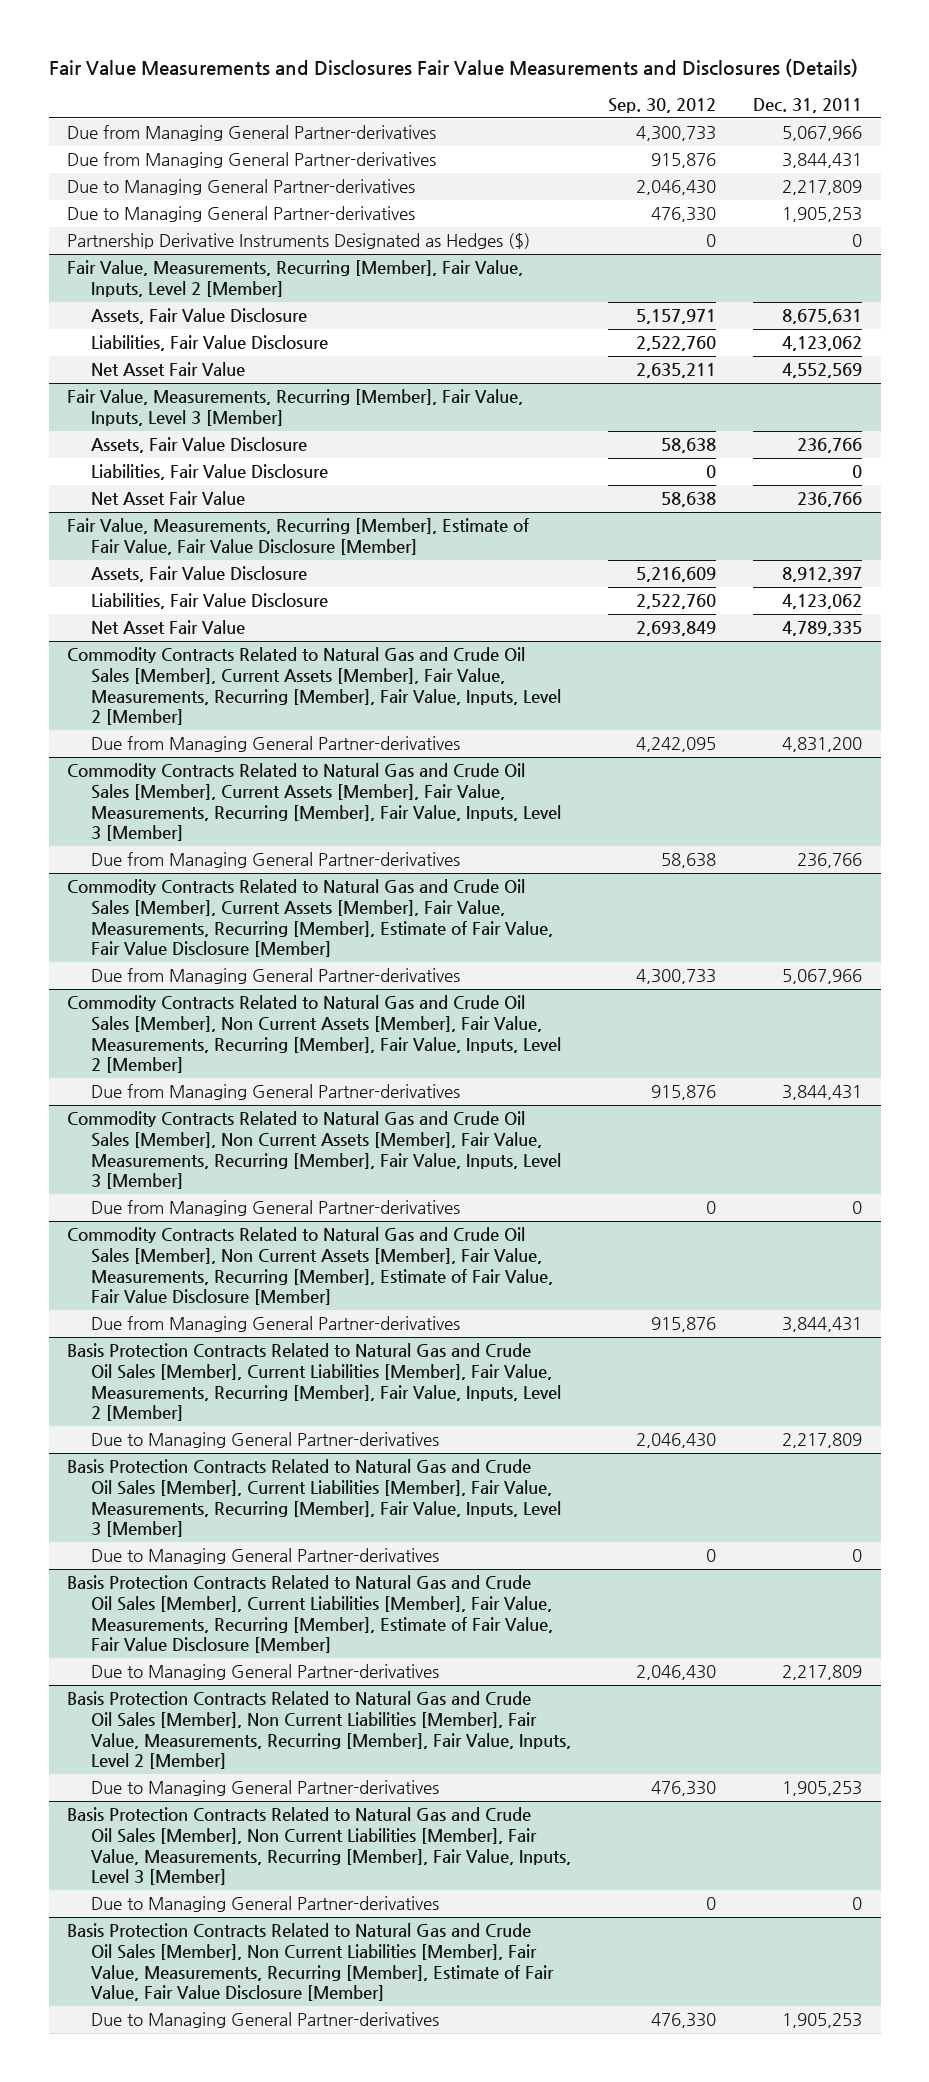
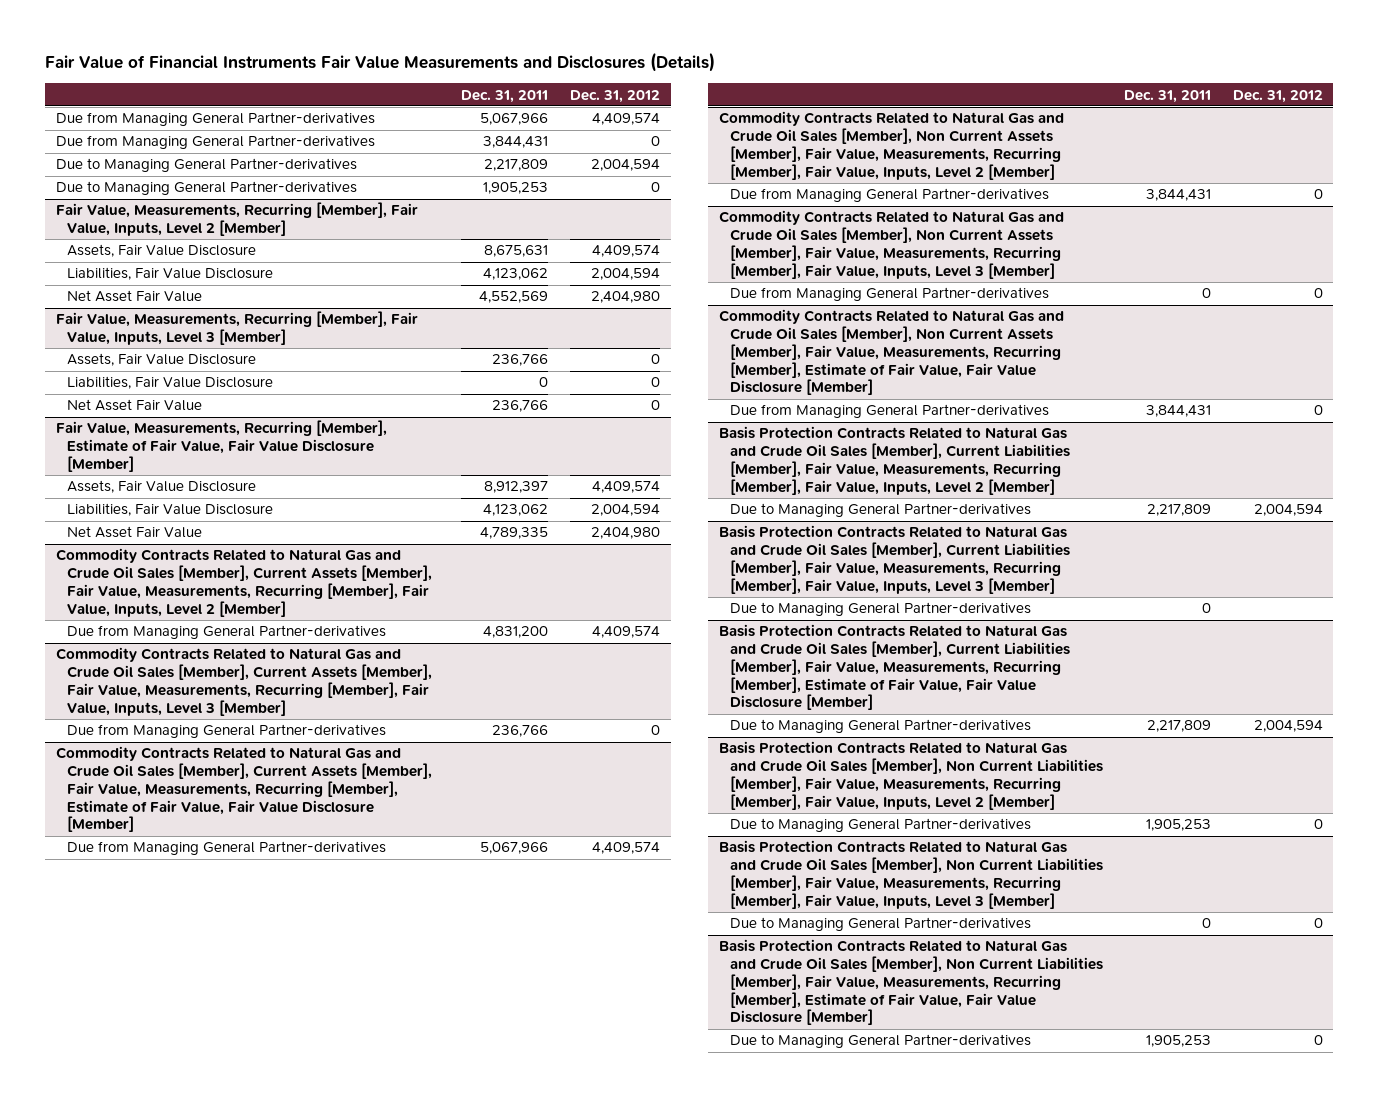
- Fair Value Measurements and Disclosures Fair Value Measurements and Disclosures (Details)
+ Fair Value of Financial Instruments Fair Value Measurements and Disclosures (Details)
- | Sep. 30, 2012 | Dec. 31, 2011
+ | Dec. 31, 2011 | Dec. 31, 2012
- Partnership Derivative Instruments Designated as Hedges ($) | 0 | 0

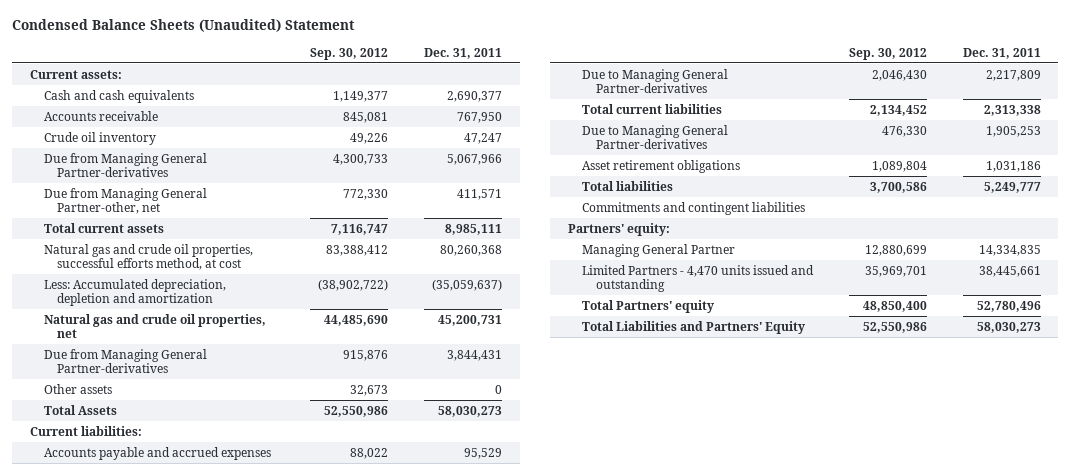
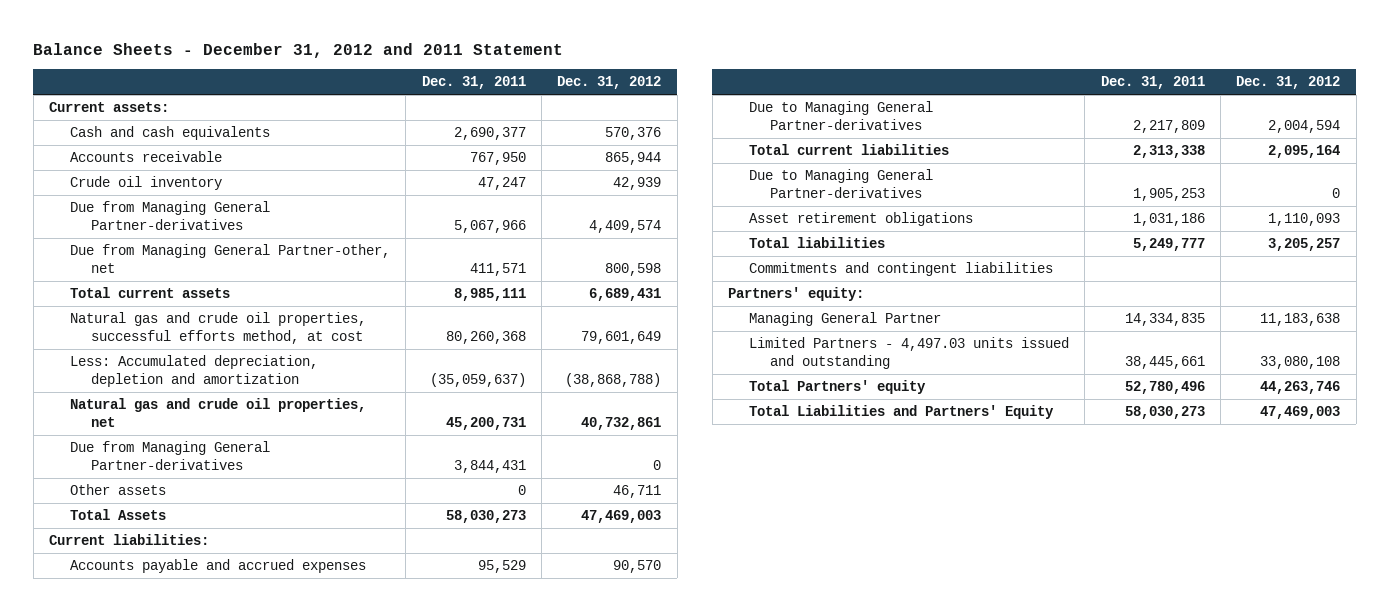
- Condensed Balance Sheets (Unaudited) Statement
+ Balance Sheets - December 31, 2012 and 2011 Statement
- | Sep. 30, 2012 | Dec. 31, 2011
+ | Dec. 31, 2011 | Dec. 31, 2012
- Limited Partners - 4,470 units issued and outstanding | 35,969,701 | 38,445,661
+ Limited Partners - 4,497.03 units issued and outstanding | 38,445,661 | 33,080,108

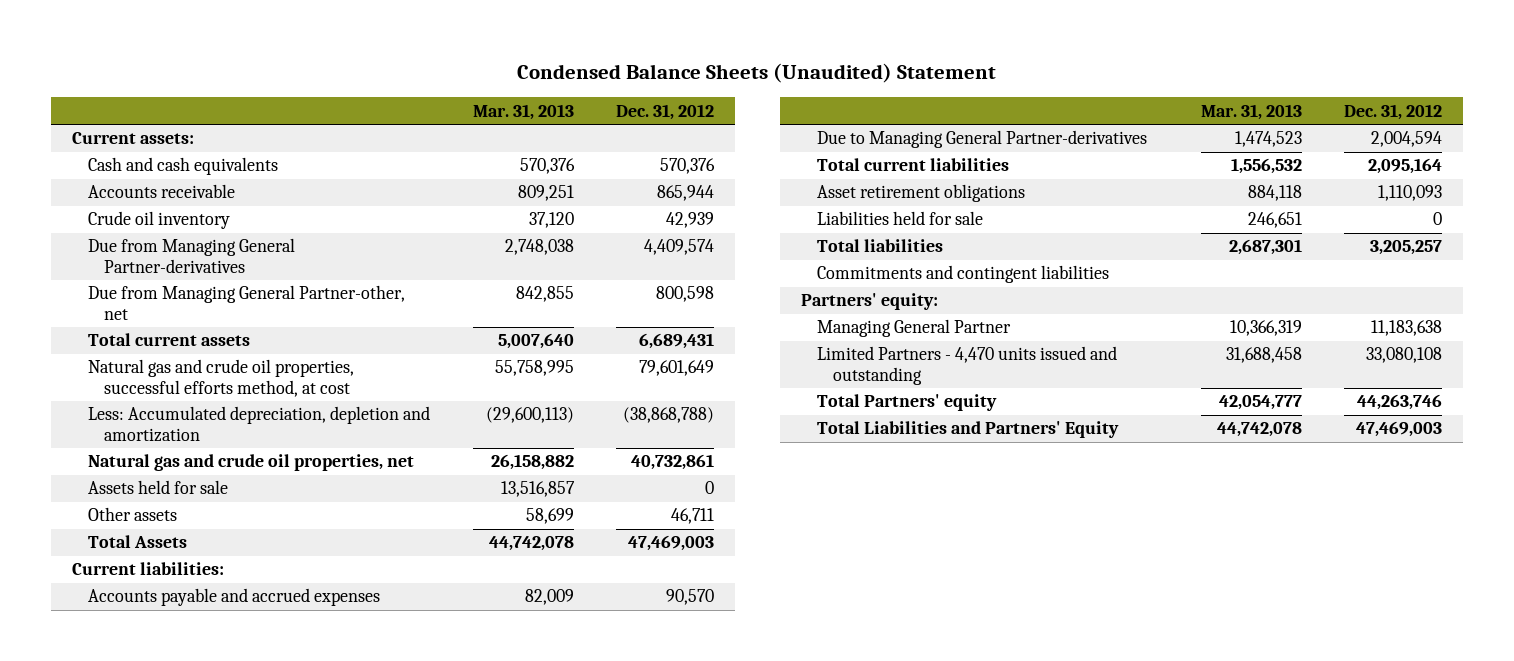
- Balance Sheets - December 31, 2012 and 2011 Statement
+ Condensed Balance Sheets (Unaudited) Statement
- | Dec. 31, 2011 | Dec. 31, 2012
+ | Mar. 31, 2013 | Dec. 31, 2012
- Due from Managing General Partner-derivatives | 3,844,431 | 0
+ Assets held for sale | 13,516,857 | 0
- Due to Managing General Partner-derivatives | 1,905,253 | 0
+ Liabilities held for sale | 246,651 | 0
- Limited Partners - 4,497.03 units issued and outstanding | 38,445,661 | 33,080,108
+ Limited Partners - 4,470 units issued and outstanding | 31,688,458 | 33,080,108

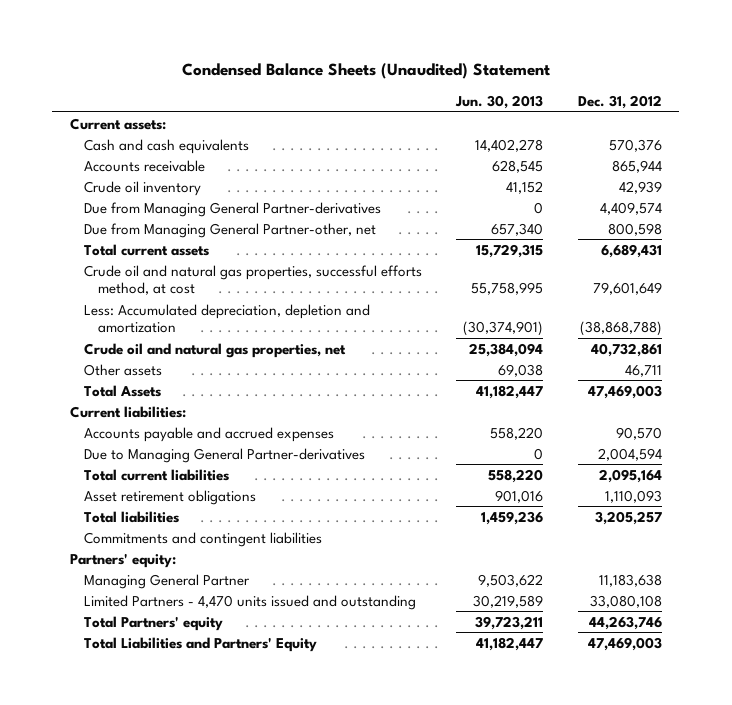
- | Mar. 31, 2013 | Dec. 31, 2012
+ | Jun. 30, 2013 | Dec. 31, 2012
- Natural gas and crude oil properties, successful efforts method, at cost | 55,758,995 | 79,601,649
+ Crude oil and natural gas properties, successful efforts method, at cost | 55,758,995 | 79,601,649
- Natural gas and crude oil properties, net | 26,158,882 | 40,732,861
- Assets held for sale | 13,516,857 | 0
+ Crude oil and natural gas properties, net | 25,384,094 | 40,732,861
- Liabilities held for sale | 246,651 | 0

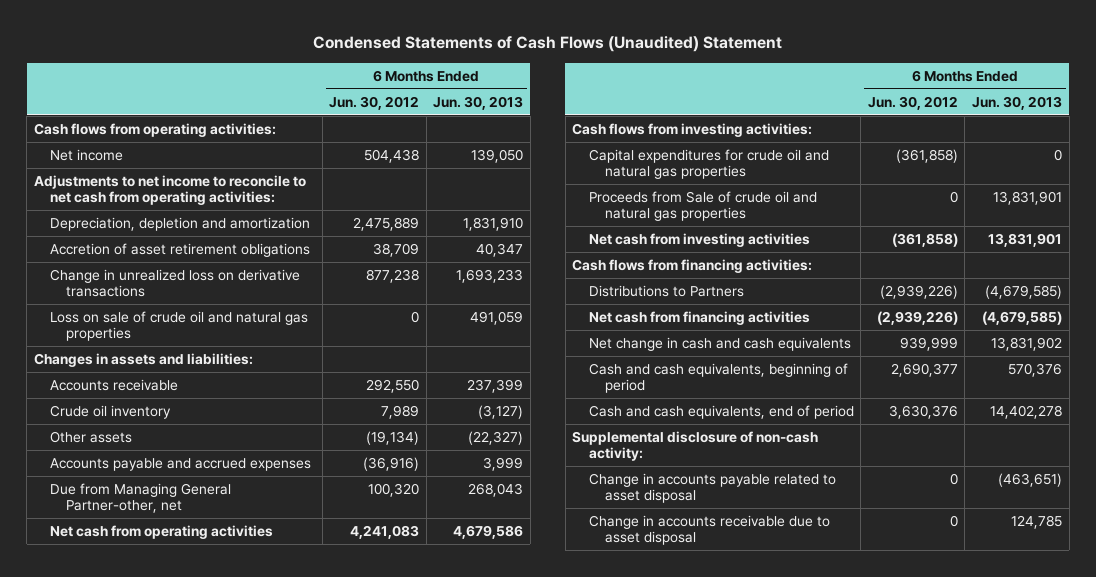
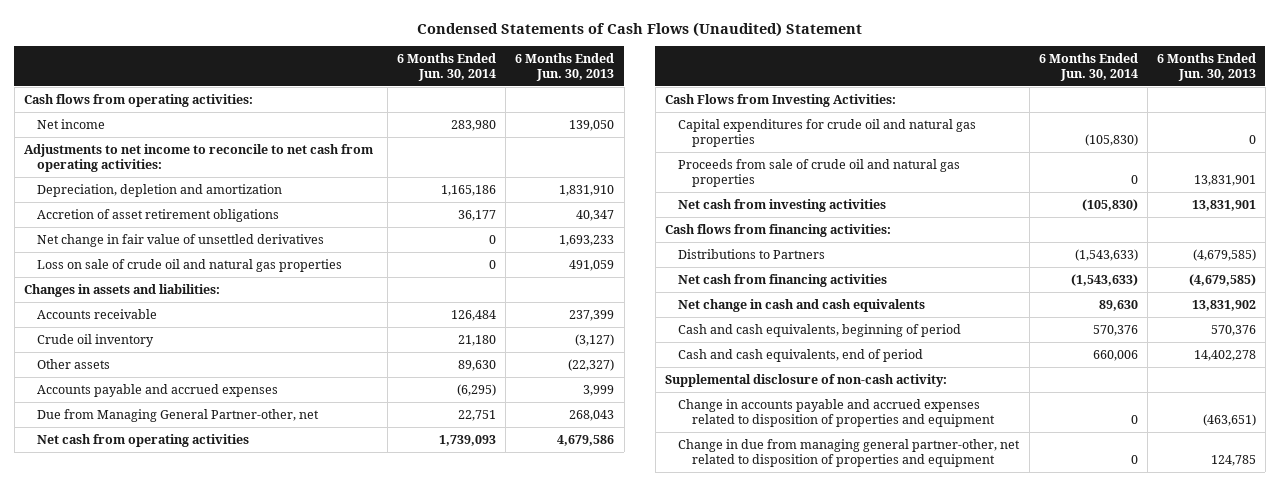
- | 6 Months Ended Jun. 30, 2012 | 6 Months Ended Jun. 30, 2013
+ | 6 Months Ended Jun. 30, 2014 | 6 Months Ended Jun. 30, 2013
- Change in unrealized loss on derivative transactions | 877,238 | 1,693,233
+ Net change in fair value of unsettled derivatives | 0 | 1,693,233
- Cash flows from investing activities:
+ Cash Flows from Investing Activities:
- Proceeds from Sale of crude oil and natural gas properties | 0 | 13,831,901
+ Proceeds from sale of crude oil and natural gas properties | 0 | 13,831,901
- Change in accounts payable related to asset disposal | 0 | (463,651)
- Change in accounts receivable due to asset disposal | 0 | 124,785
+ Change in accounts payable and accrued expenses related to disposition of properties and equipment | 0 | (463,651)
+ Change in due from managing general partner-other, net related to disposition of properties and equipment | 0 | 124,785

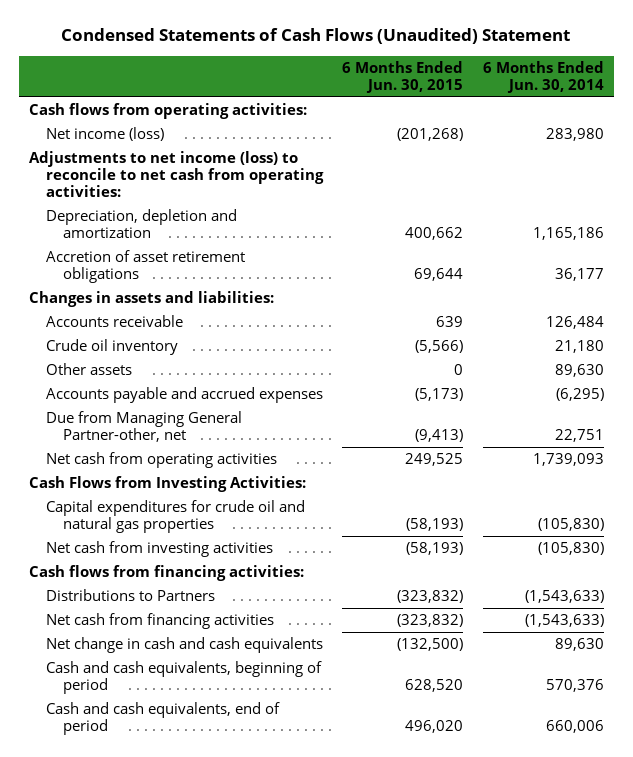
- | 6 Months Ended Jun. 30, 2014 | 6 Months Ended Jun. 30, 2013
+ | 6 Months Ended Jun. 30, 2015 | 6 Months Ended Jun. 30, 2014
- Net income | 283,980 | 139,050
- Adjustments to net income to reconcile to net cash from operating activities:
+ Net income (loss) | (201,268) | 283,980
+ Adjustments to net income (loss) to reconcile to net cash from operating activities:
- Net change in fair value of unsettled derivatives | 0 | 1,693,233
- Loss on sale of crude oil and natural gas properties | 0 | 491,059
- Proceeds from sale of crude oil and natural gas properties | 0 | 13,831,901
- Supplemental disclosure of non-cash activity:
- Change in accounts payable and accrued expenses related to disposition of properties and equipment | 0 | (463,651)
- Change in due from managing general partner-other, net related to disposition of properties and equipment | 0 | 124,785

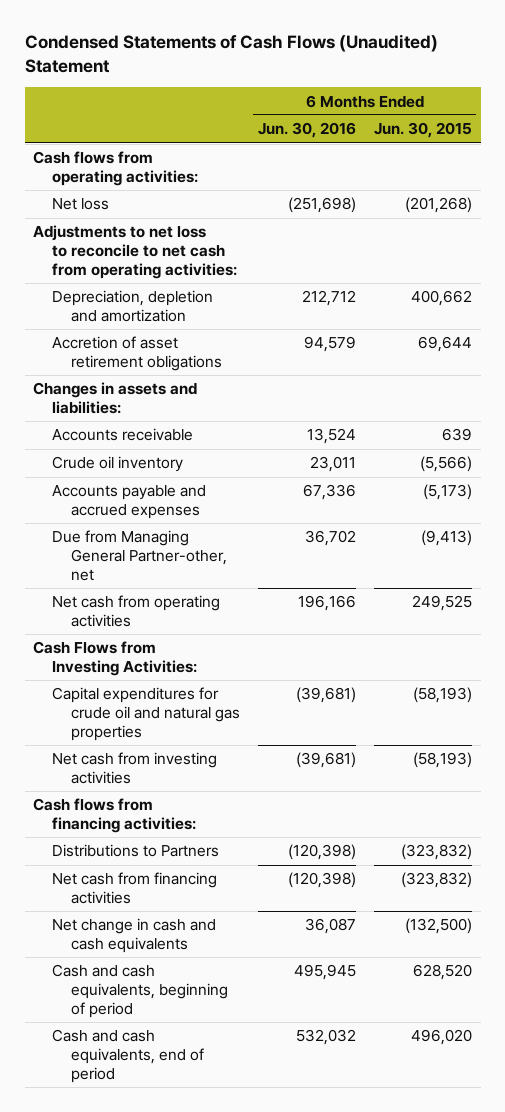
- | 6 Months Ended Jun. 30, 2015 | 6 Months Ended Jun. 30, 2014
+ | 6 Months Ended Jun. 30, 2016 | 6 Months Ended Jun. 30, 2015
- Net income (loss) | (201,268) | 283,980
- Adjustments to net income (loss) to reconcile to net cash from operating activities:
+ Net loss | (251,698) | (201,268)
+ Adjustments to net loss to reconcile to net cash from operating activities:
- Other assets | 0 | 89,630

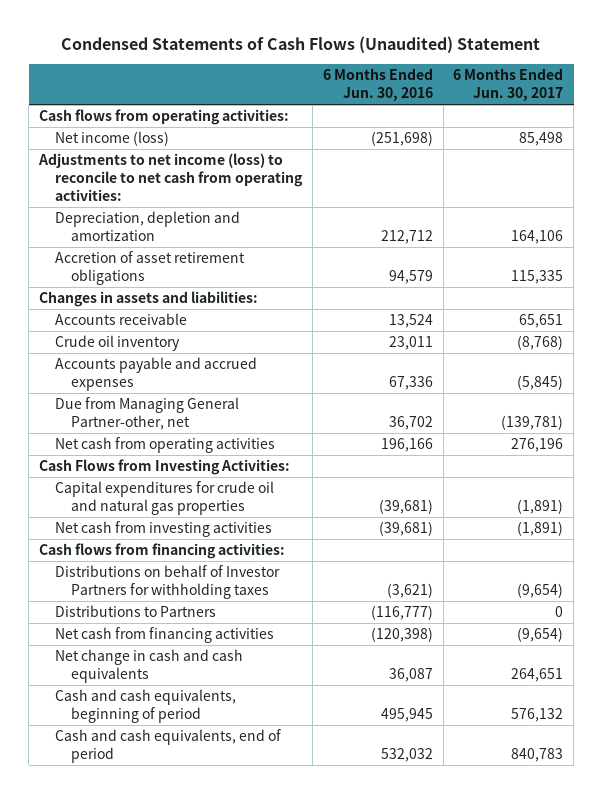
- | 6 Months Ended Jun. 30, 2016 | 6 Months Ended Jun. 30, 2015
+ | 6 Months Ended Jun. 30, 2016 | 6 Months Ended Jun. 30, 2017
- Net loss | (251,698) | (201,268)
- Adjustments to net loss to reconcile to net cash from operating activities:
+ Net income (loss) | (251,698) | 85,498
+ Adjustments to net income (loss) to reconcile to net cash from operating activities:
- Distributions to Partners | (120,398) | (323,832)
+ Distributions on behalf of Investor Partners for withholding taxes | (3,621) | (9,654)
+ Distributions to Partners | (116,777) | 0

